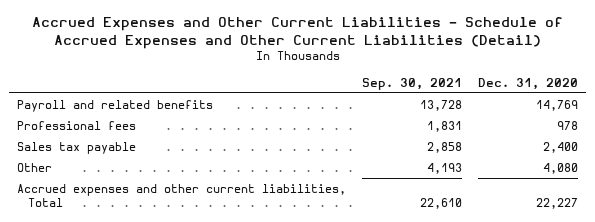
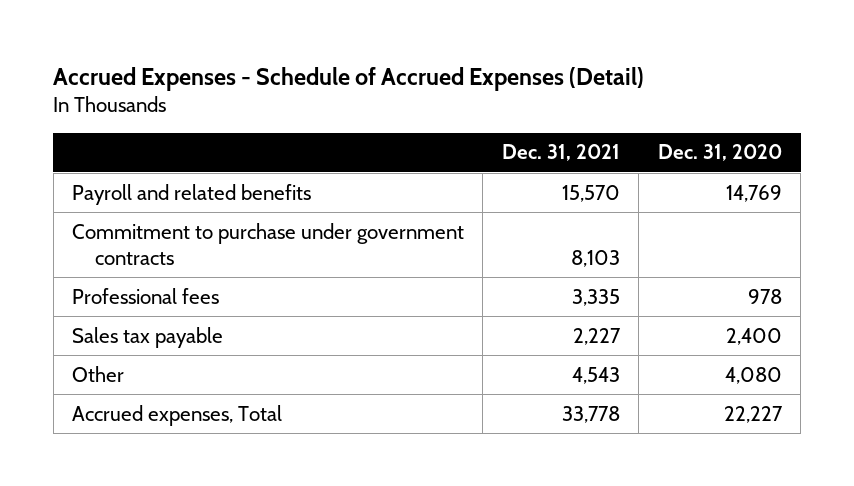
- Accrued Expenses and Other Current Liabilities - Schedule of Accrued Expenses and Other Current Liabilities (Detail)
+ Accrued Expenses - Schedule of Accrued Expenses (Detail)
- | Sep. 30, 2021 | Dec. 31, 2020
+ | Dec. 31, 2021 | Dec. 31, 2020
+ Commitment to purchase under government contracts | 8,103 |
- Accrued expenses and other current liabilities, Total | 22,610 | 22,227
+ Accrued expenses, Total | 33,778 | 22,227

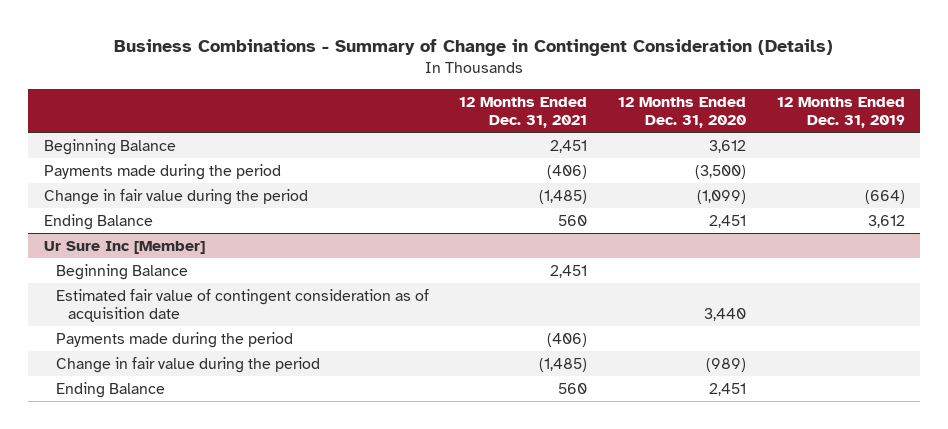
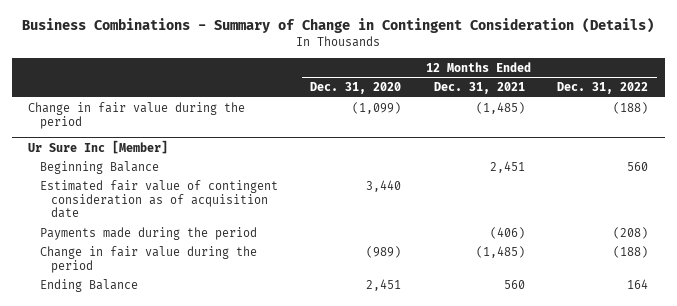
- | 12 Months Ended Dec. 31, 2021 | 12 Months Ended Dec. 31, 2020 | 12 Months Ended Dec. 31, 2019
+ | 12 Months Ended Dec. 31, 2020 | 12 Months Ended Dec. 31, 2021 | 12 Months Ended Dec. 31, 2022
- Beginning Balance | 2,451 | 3,612 |
- Payments made during the period | (406) | (3,500) |
- Ending Balance | 560 | 2,451 | 3,612

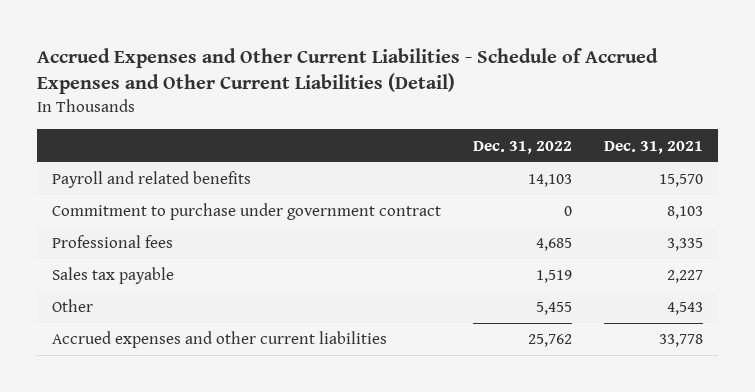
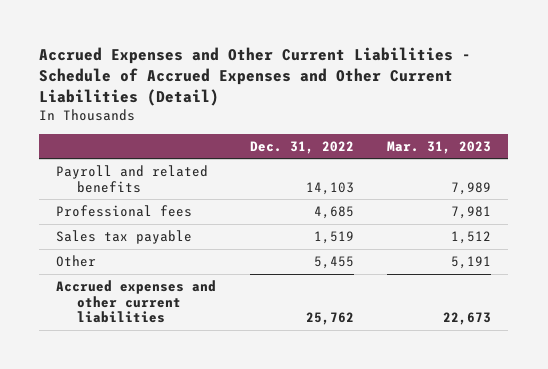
- | Dec. 31, 2022 | Dec. 31, 2021
+ | Dec. 31, 2022 | Mar. 31, 2023
- Commitment to purchase under government contract | 0 | 8,103

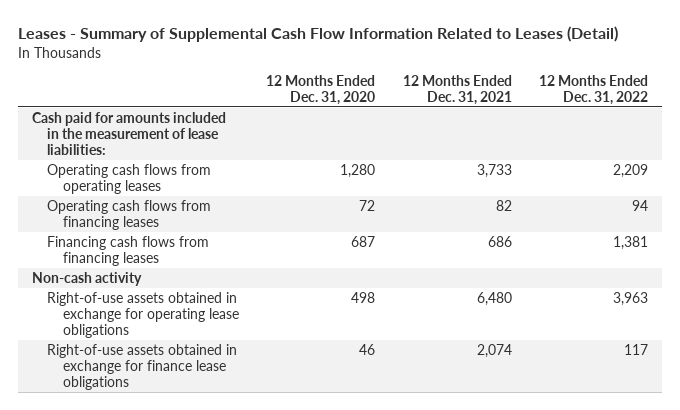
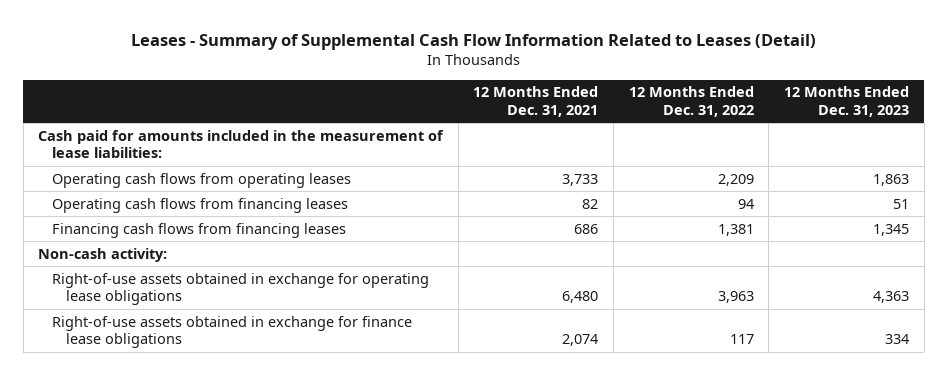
- | 12 Months Ended Dec. 31, 2020 | 12 Months Ended Dec. 31, 2021 | 12 Months Ended Dec. 31, 2022
+ | 12 Months Ended Dec. 31, 2021 | 12 Months Ended Dec. 31, 2022 | 12 Months Ended Dec. 31, 2023
- Non-cash activity
+ Non-cash activity:

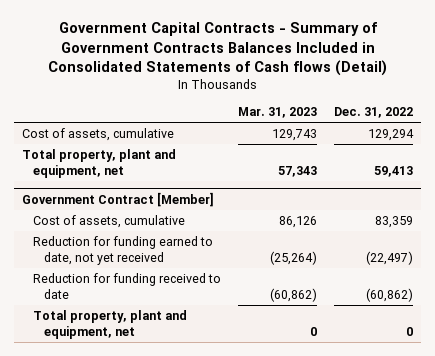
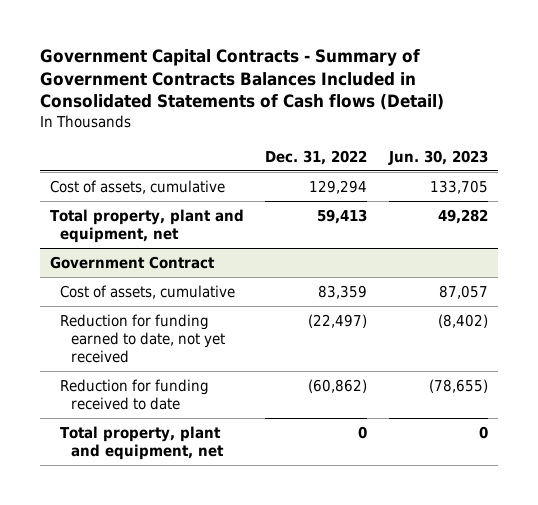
- | Mar. 31, 2023 | Dec. 31, 2022
+ | Dec. 31, 2022 | Jun. 30, 2023
- Government Contract [Member]
+ Government Contract

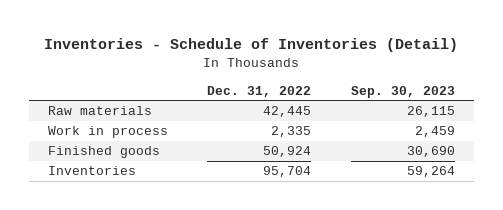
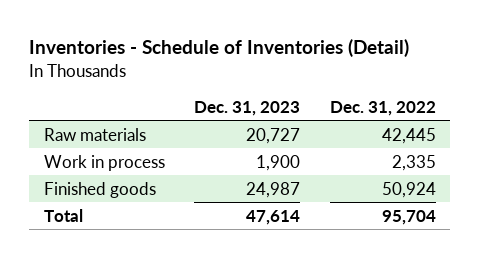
- | Dec. 31, 2022 | Sep. 30, 2023
+ | Dec. 31, 2023 | Dec. 31, 2022
- Inventories | 95,704 | 59,264
+ Total | 47,614 | 95,704

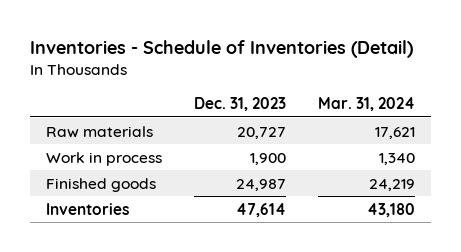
- | Dec. 31, 2023 | Dec. 31, 2022
+ | Dec. 31, 2023 | Mar. 31, 2024
- Total | 47,614 | 95,704
+ Inventories | 47,614 | 43,180

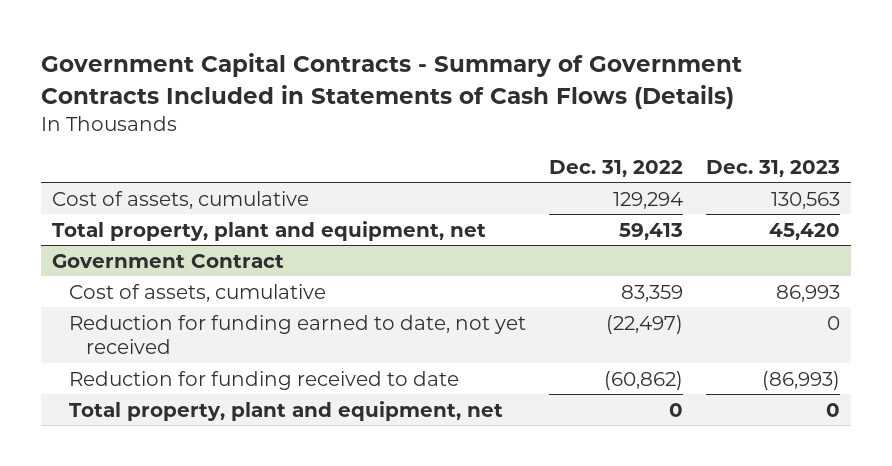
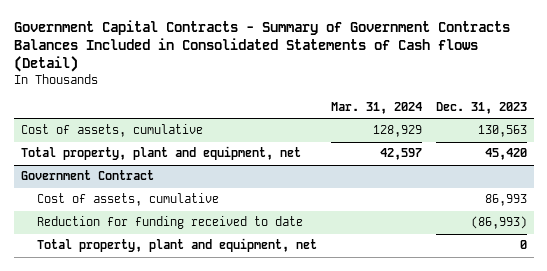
- Government Capital Contracts - Summary of Government Contracts Included in Statements of Cash Flows (Details)
+ Government Capital Contracts - Summary of Government Contracts Balances Included in Consolidated Statements of Cash flows (Detail)
- | Dec. 31, 2022 | Dec. 31, 2023
+ | Mar. 31, 2024 | Dec. 31, 2023
@ Government Contract
- Reduction for funding earned to date, not yet received | (22,497) | 0

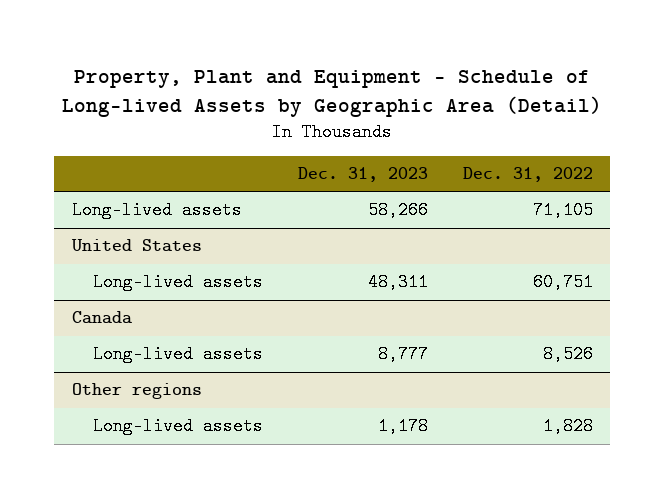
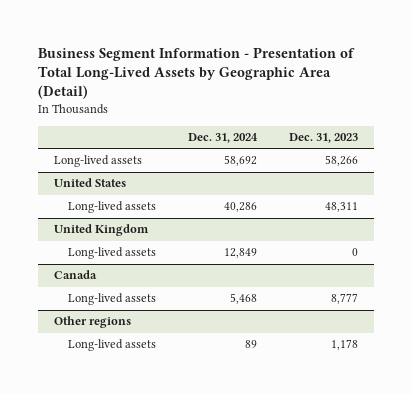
- Property, Plant and Equipment - Schedule of Long-lived Assets by Geographic Area (Detail)
+ Business Segment Information - Presentation of Total Long-Lived Assets by Geographic Area (Detail)
- | Dec. 31, 2023 | Dec. 31, 2022
+ | Dec. 31, 2024 | Dec. 31, 2023
+ United Kingdom
+ Long-lived assets | 12,849 | 0

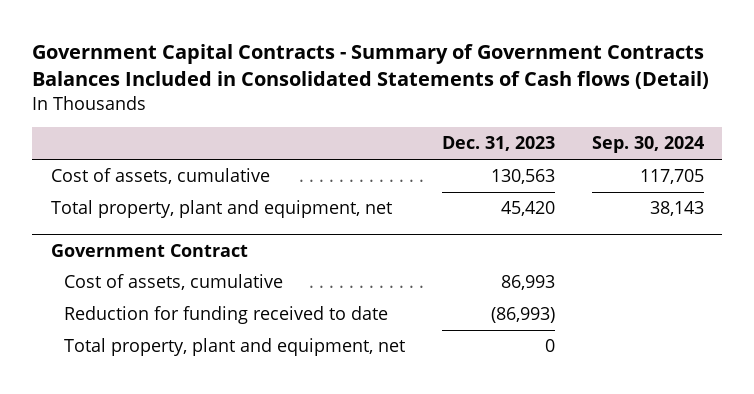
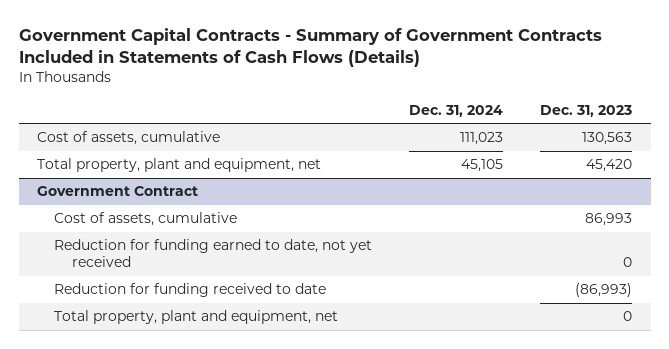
- Government Capital Contracts - Summary of Government Contracts Balances Included in Consolidated Statements of Cash flows (Detail)
+ Government Capital Contracts - Summary of Government Contracts Included in Statements of Cash Flows (Details)
- | Dec. 31, 2023 | Sep. 30, 2024
+ | Dec. 31, 2024 | Dec. 31, 2023
@ Government Contract
+ Reduction for funding earned to date, not yet received | | 0

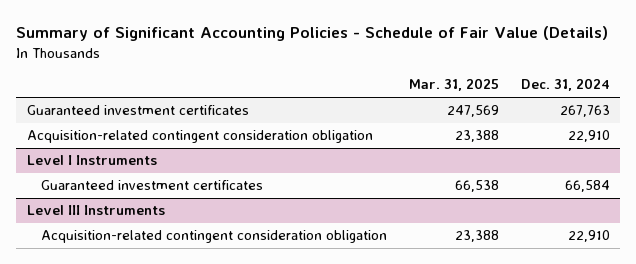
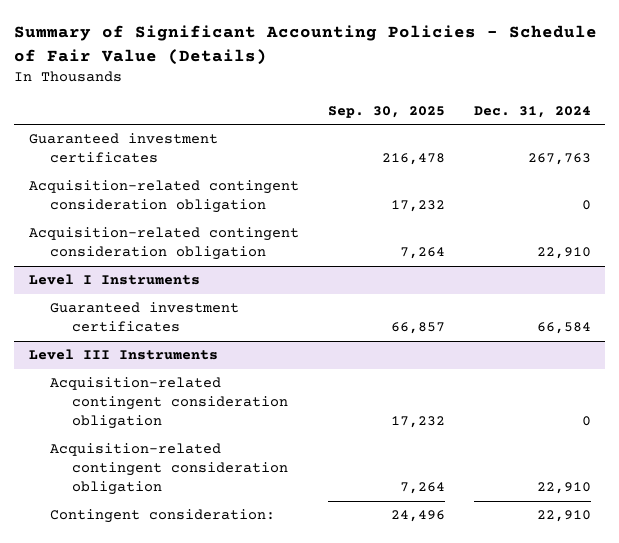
- | Mar. 31, 2025 | Dec. 31, 2024
+ | Sep. 30, 2025 | Dec. 31, 2024
+ Acquisition-related contingent consideration obligation | 17,232 | 0
@ Level III Instruments
+ Acquisition-related contingent consideration obligation | 17,232 | 0
+ Contingent consideration: | 24,496 | 22,910

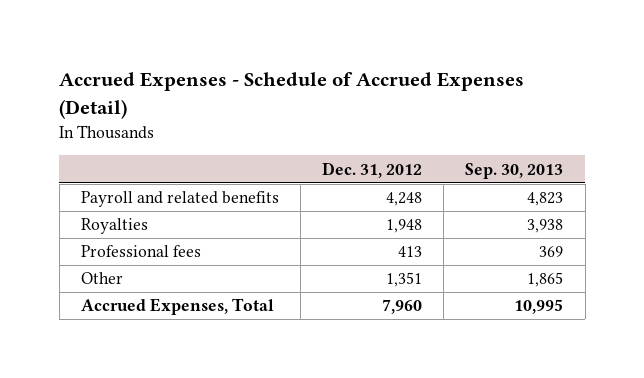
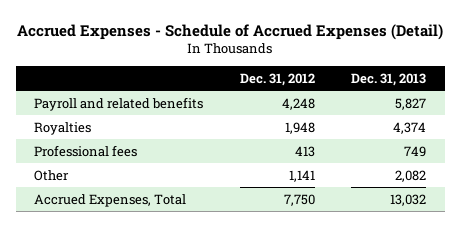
- | Dec. 31, 2012 | Sep. 30, 2013
+ | Dec. 31, 2012 | Dec. 31, 2013
- Other | 1,351 | 1,865
- Accrued Expenses, Total | 7,960 | 10,995
+ Other | 1,141 | 2,082
+ Accrued Expenses, Total | 7,750 | 13,032

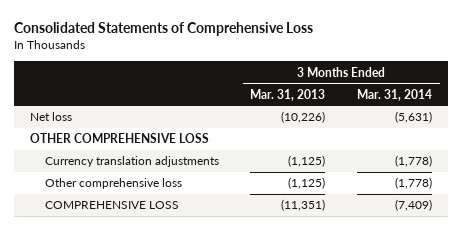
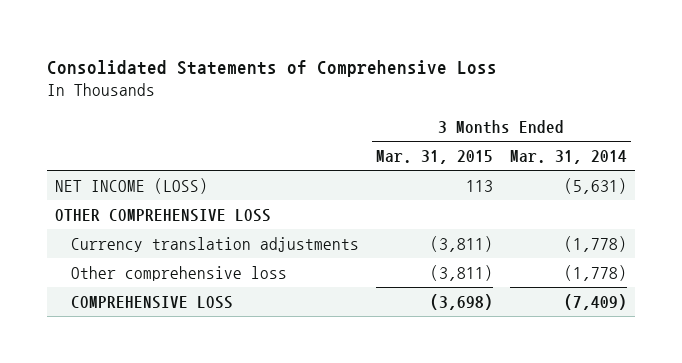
- | 3 Months Ended Mar. 31, 2013 | 3 Months Ended Mar. 31, 2014
+ | 3 Months Ended Mar. 31, 2015 | 3 Months Ended Mar. 31, 2014
- Net loss | (10,226) | (5,631)
+ NET INCOME (LOSS) | 113 | (5,631)

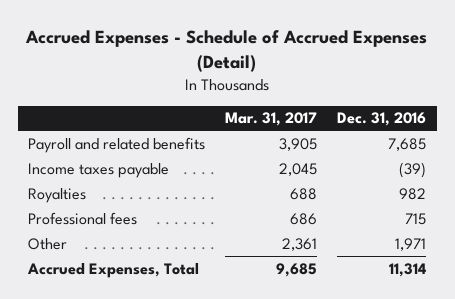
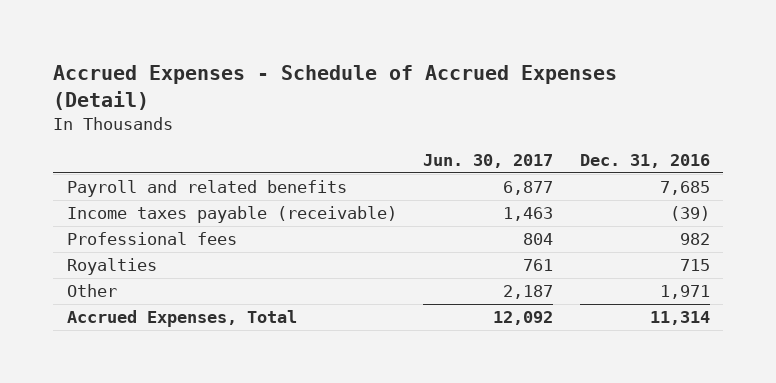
- | Mar. 31, 2017 | Dec. 31, 2016
+ | Jun. 30, 2017 | Dec. 31, 2016
- Income taxes payable | 2,045 | (39)
- Royalties | 688 | 982
- Professional fees | 686 | 715
+ Income taxes payable (receivable) | 1,463 | (39)
+ Professional fees | 804 | 982
+ Royalties | 761 | 715

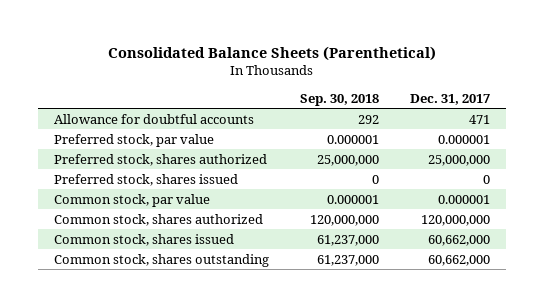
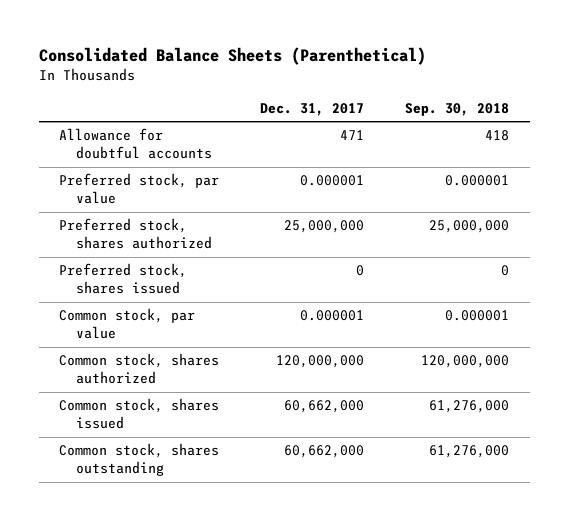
- | Sep. 30, 2018 | Dec. 31, 2017
+ | Dec. 31, 2017 | Sep. 30, 2018
- Allowance for doubtful accounts | 292 | 471
+ Allowance for doubtful accounts | 471 | 418
- Common stock, shares issued | 61,237,000 | 60,662,000
- Common stock, shares outstanding | 61,237,000 | 60,662,000
+ Common stock, shares issued | 60,662,000 | 61,276,000
+ Common stock, shares outstanding | 60,662,000 | 61,276,000

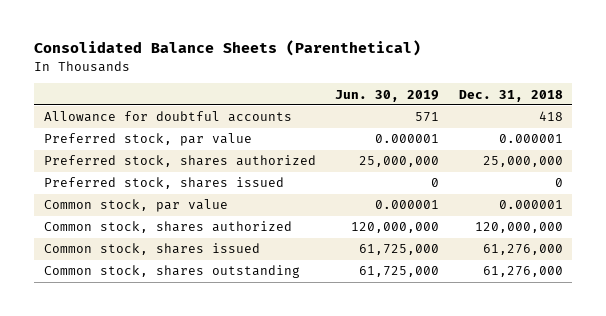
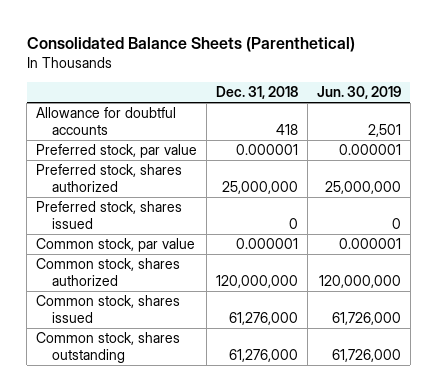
- | Jun. 30, 2019 | Dec. 31, 2018
+ | Dec. 31, 2018 | Jun. 30, 2019
- Allowance for doubtful accounts | 571 | 418
+ Allowance for doubtful accounts | 418 | 2,501
- Common stock, shares issued | 61,725,000 | 61,276,000
- Common stock, shares outstanding | 61,725,000 | 61,276,000
+ Common stock, shares issued | 61,276,000 | 61,726,000
+ Common stock, shares outstanding | 61,276,000 | 61,726,000

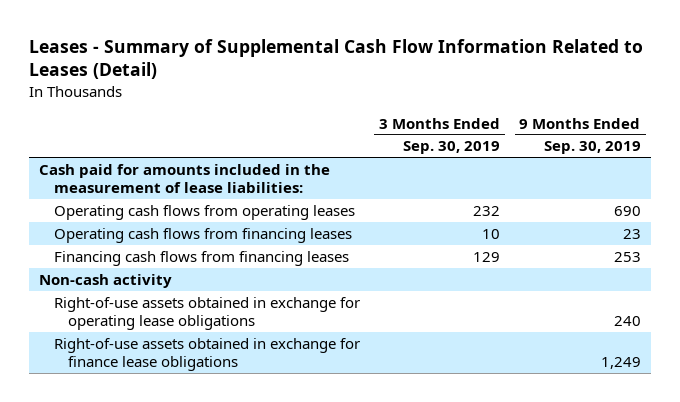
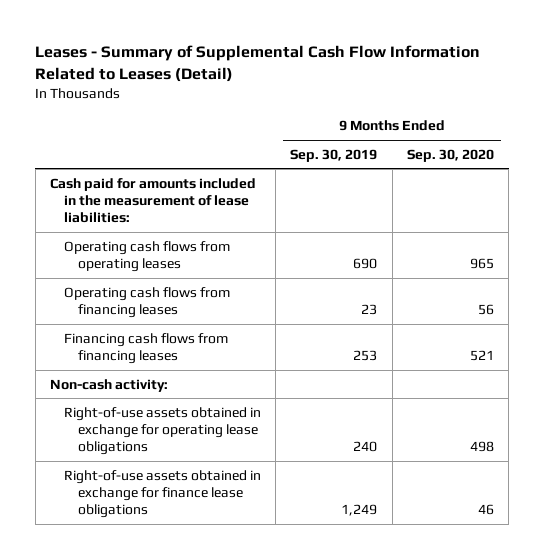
- | 3 Months Ended Sep. 30, 2019 | 9 Months Ended Sep. 30, 2019
+ | 9 Months Ended Sep. 30, 2019 | 9 Months Ended Sep. 30, 2020
- Non-cash activity
+ Non-cash activity:

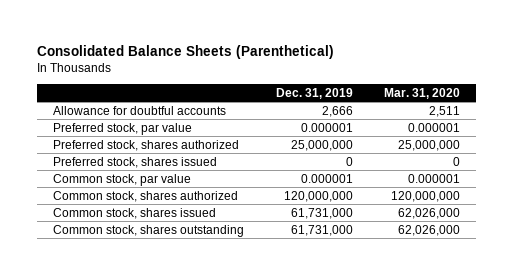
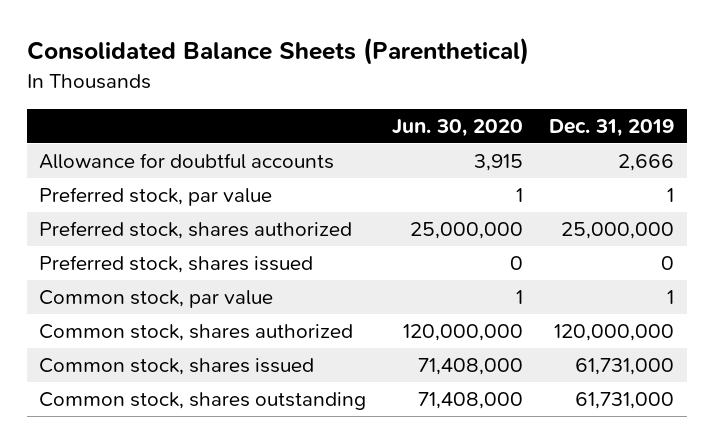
- | Dec. 31, 2019 | Mar. 31, 2020
+ | Jun. 30, 2020 | Dec. 31, 2019
- Preferred stock, par value | 0.000001 | 0.000001
+ Preferred stock, par value | 1 | 1
- Common stock, par value | 0.000001 | 0.000001
+ Common stock, par value | 1 | 1

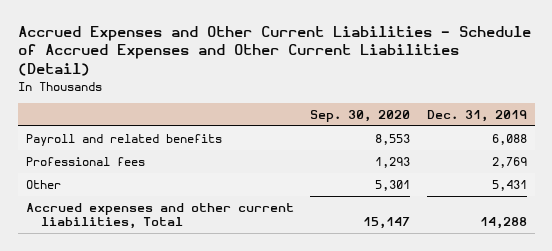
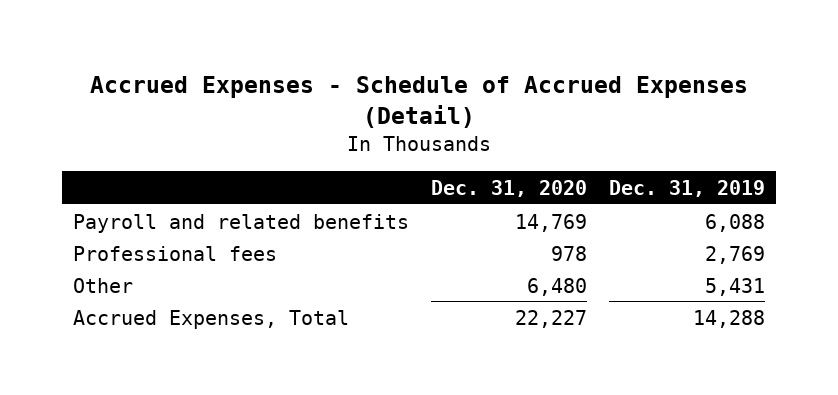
- Accrued Expenses and Other Current Liabilities - Schedule of Accrued Expenses and Other Current Liabilities (Detail)
+ Accrued Expenses - Schedule of Accrued Expenses (Detail)
- | Sep. 30, 2020 | Dec. 31, 2019
+ | Dec. 31, 2020 | Dec. 31, 2019
- Accrued expenses and other current liabilities, Total | 15,147 | 14,288
+ Accrued Expenses, Total | 22,227 | 14,288

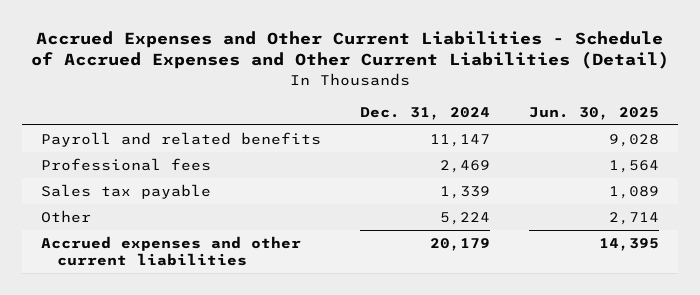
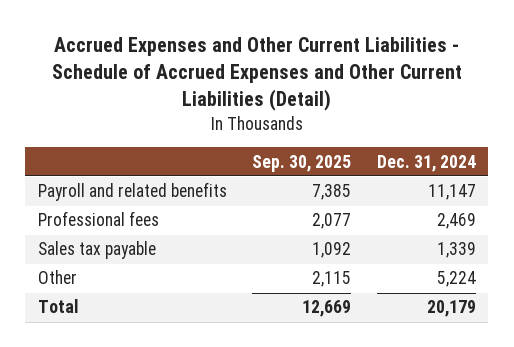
- | Dec. 31, 2024 | Jun. 30, 2025
+ | Sep. 30, 2025 | Dec. 31, 2024
- Accrued expenses and other current liabilities | 20,179 | 14,395
+ Total | 12,669 | 20,179

